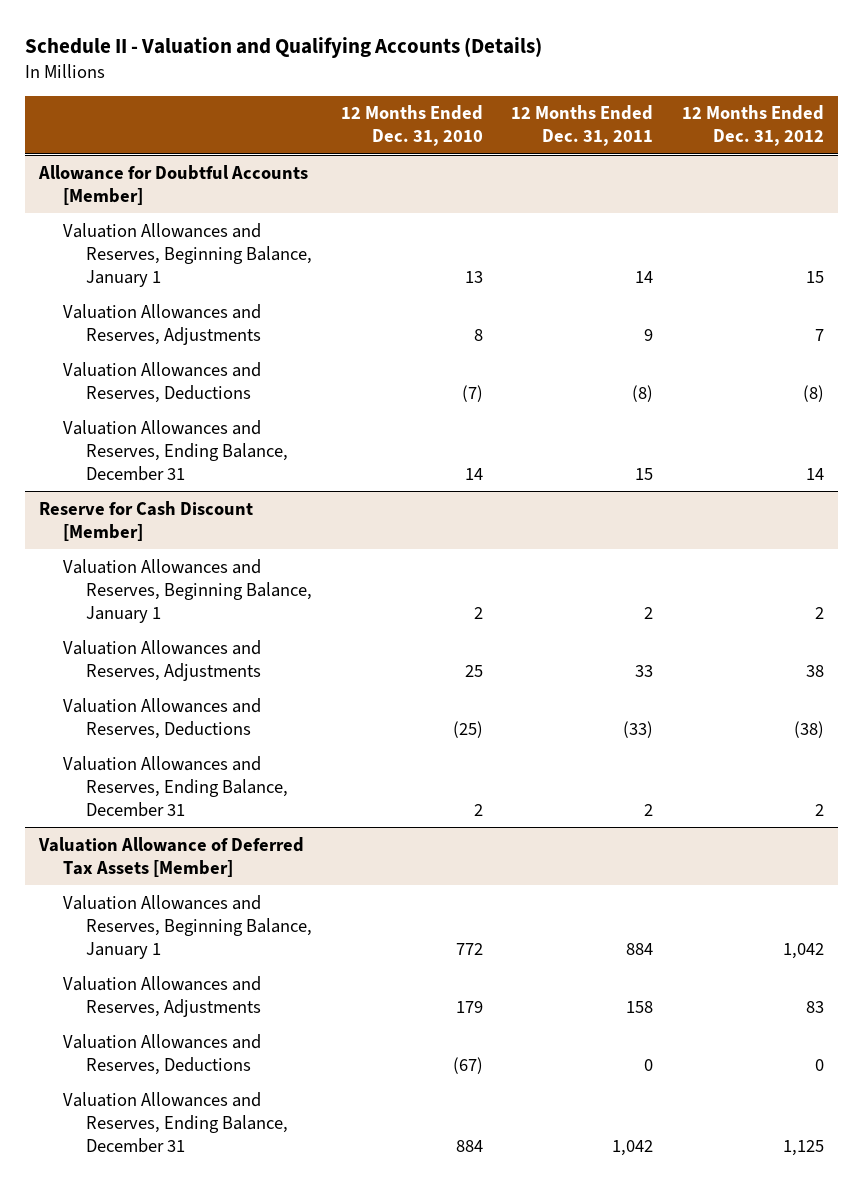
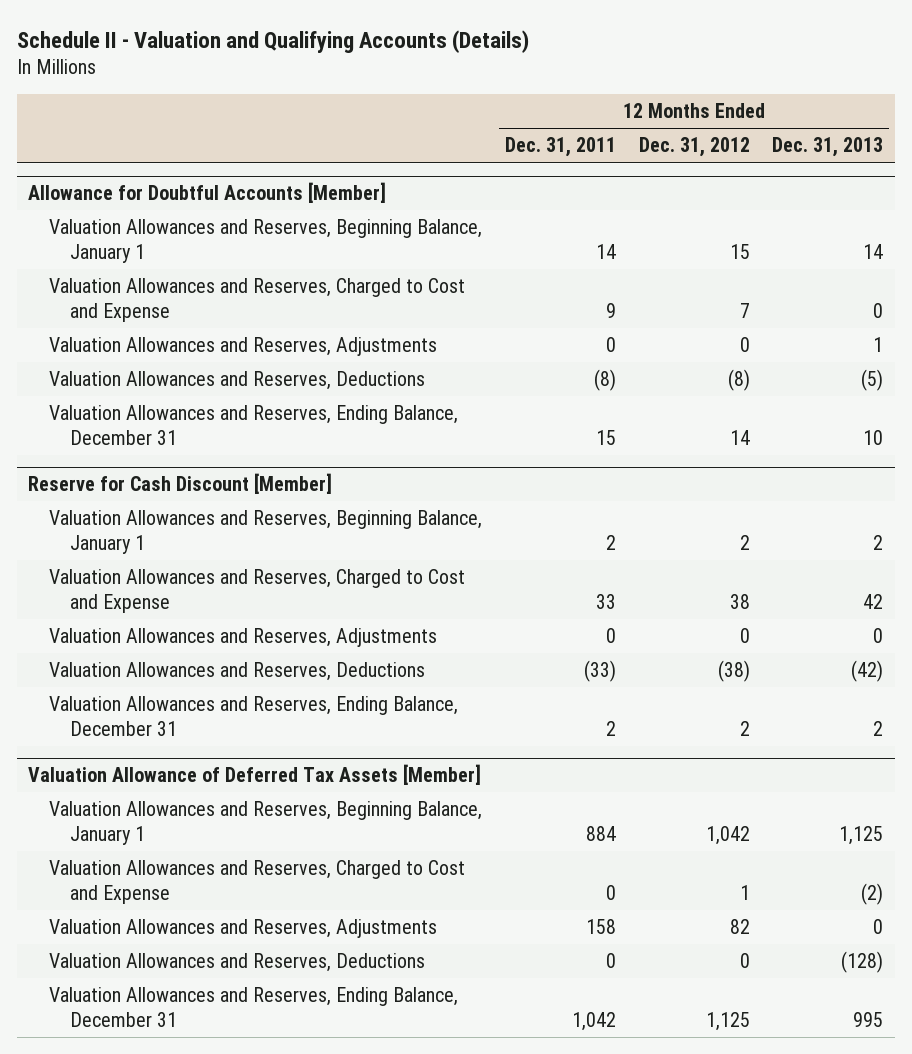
- | 12 Months Ended Dec. 31, 2010 | 12 Months Ended Dec. 31, 2011 | 12 Months Ended Dec. 31, 2012
+ | 12 Months Ended Dec. 31, 2011 | 12 Months Ended Dec. 31, 2012 | 12 Months Ended Dec. 31, 2013
@ Allowance for Doubtful Accounts [Member]
- Valuation Allowances and Reserves, Adjustments | 8 | 9 | 7
+ Valuation Allowances and Reserves, Charged to Cost and Expense | 9 | 7 | 0
+ Valuation Allowances and Reserves, Adjustments | 0 | 0 | 1
@ Reserve for Cash Discount [Member]
- Valuation Allowances and Reserves, Adjustments | 25 | 33 | 38
+ Valuation Allowances and Reserves, Charged to Cost and Expense | 33 | 38 | 42
+ Valuation Allowances and Reserves, Adjustments | 0 | 0 | 0
@ Valuation Allowance of Deferred Tax Assets [Member]
- Valuation Allowances and Reserves, Adjustments | 179 | 158 | 83
+ Valuation Allowances and Reserves, Charged to Cost and Expense | 0 | 1 | (2)
+ Valuation Allowances and Reserves, Adjustments | 158 | 82 | 0

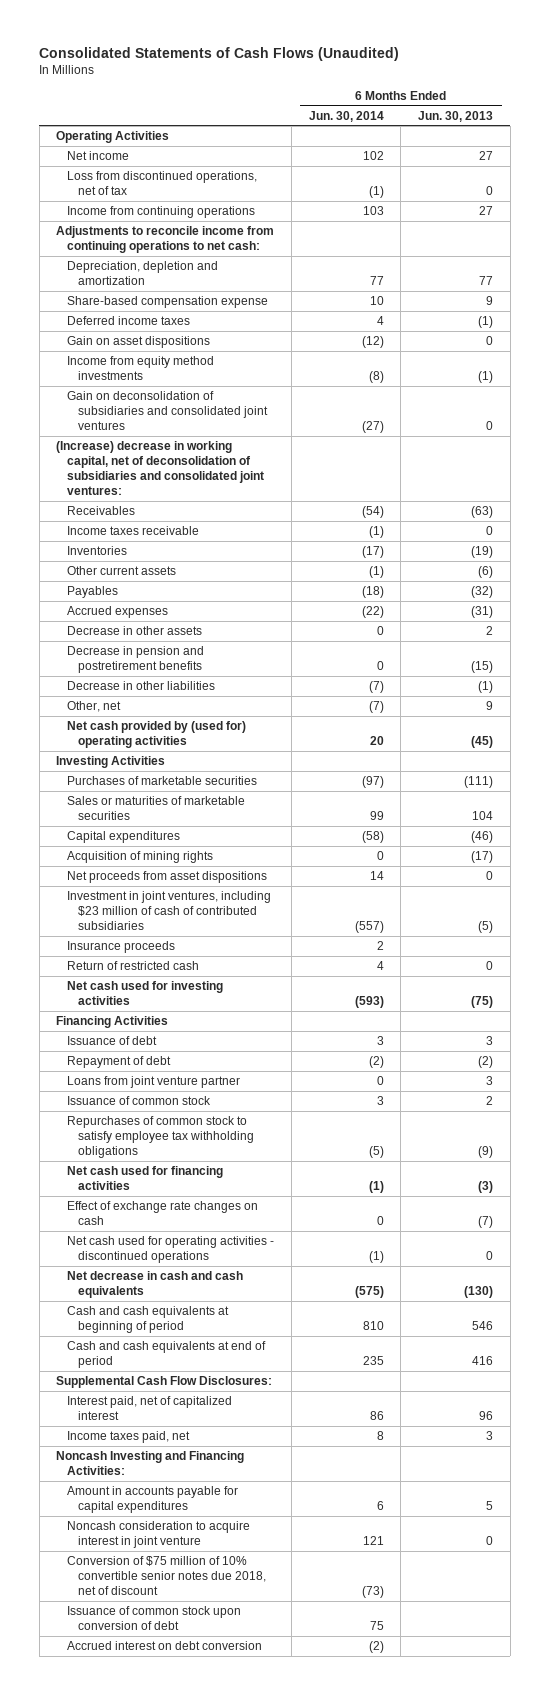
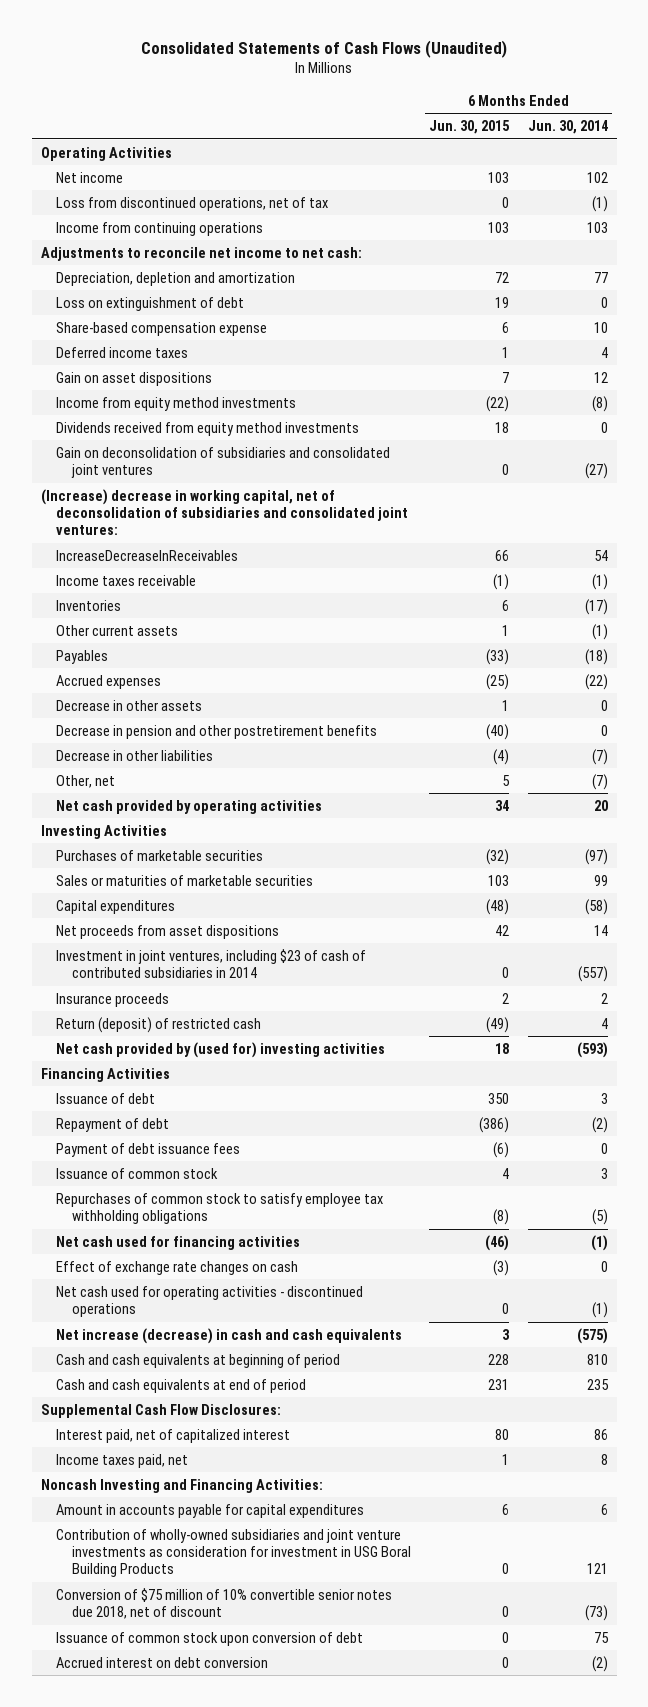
- | 6 Months Ended Jun. 30, 2014 | 6 Months Ended Jun. 30, 2013
+ | 6 Months Ended Jun. 30, 2015 | 6 Months Ended Jun. 30, 2014
- Adjustments to reconcile income from continuing operations to net cash:
+ Adjustments to reconcile net income to net cash:
+ Loss on extinguishment of debt | 19 | 0
- Gain on asset dispositions | (12) | 0
+ Gain on asset dispositions | 7 | 12
+ Dividends received from equity method investments | 18 | 0
- Receivables | (54) | (63)
+ IncreaseDecreaseInReceivables | 66 | 54
- Decrease in pension and postretirement benefits | 0 | (15)
+ Decrease in pension and other postretirement benefits | (40) | 0
- Net cash provided by (used for) operating activities | 20 | (45)
+ Net cash provided by operating activities | 34 | 20
- Acquisition of mining rights | 0 | (17)
- Investment in joint ventures, including $23 million of cash of contributed subsidiaries | (557) | (5)
+ Investment in joint ventures, including $23 of cash of contributed subsidiaries in 2014 | 0 | (557)
- Return of restricted cash | 4 | 0
- Net cash used for investing activities | (593) | (75)
+ Return (deposit) of restricted cash | (49) | 4
+ Net cash provided by (used for) investing activities | 18 | (593)
- Loans from joint venture partner | 0 | 3
+ Payment of debt issuance fees | (6) | 0
- Net decrease in cash and cash equivalents | (575) | (130)
+ Net increase (decrease) in cash and cash equivalents | 3 | (575)
- Noncash consideration to acquire interest in joint venture | 121 | 0
+ Contribution of wholly-owned subsidiaries and joint venture investments as consideration for investment in USG Boral Building Products | 0 | 121

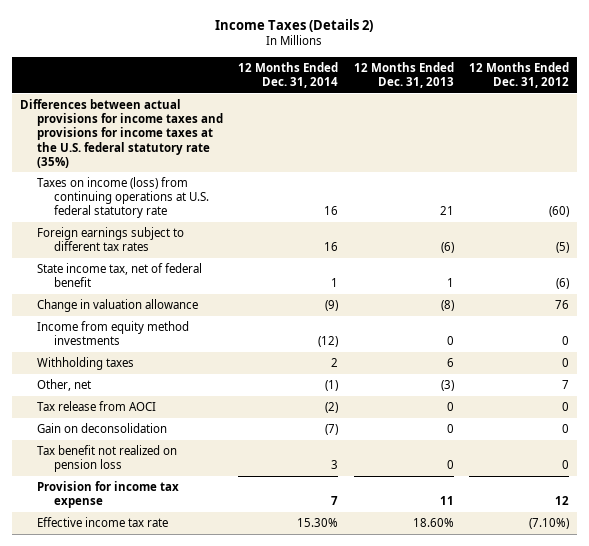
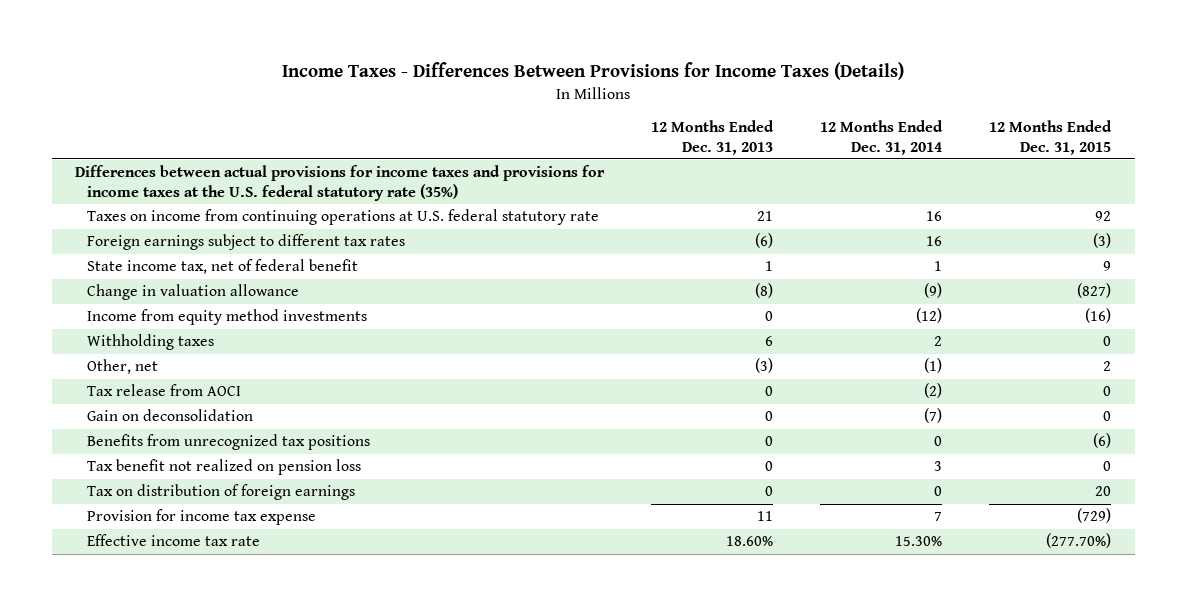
- Income Taxes (Details 2)
+ Income Taxes - Differences Between Provisions for Income Taxes (Details)
- | 12 Months Ended Dec. 31, 2014 | 12 Months Ended Dec. 31, 2013 | 12 Months Ended Dec. 31, 2012
+ | 12 Months Ended Dec. 31, 2013 | 12 Months Ended Dec. 31, 2014 | 12 Months Ended Dec. 31, 2015
- Taxes on income (loss) from continuing operations at U.S. federal statutory rate | 16 | 21 | (60)
+ Taxes on income from continuing operations at U.S. federal statutory rate | 21 | 16 | 92
+ Benefits from unrecognized tax positions | 0 | 0 | (6)
+ Tax on distribution of foreign earnings | 0 | 0 | 20

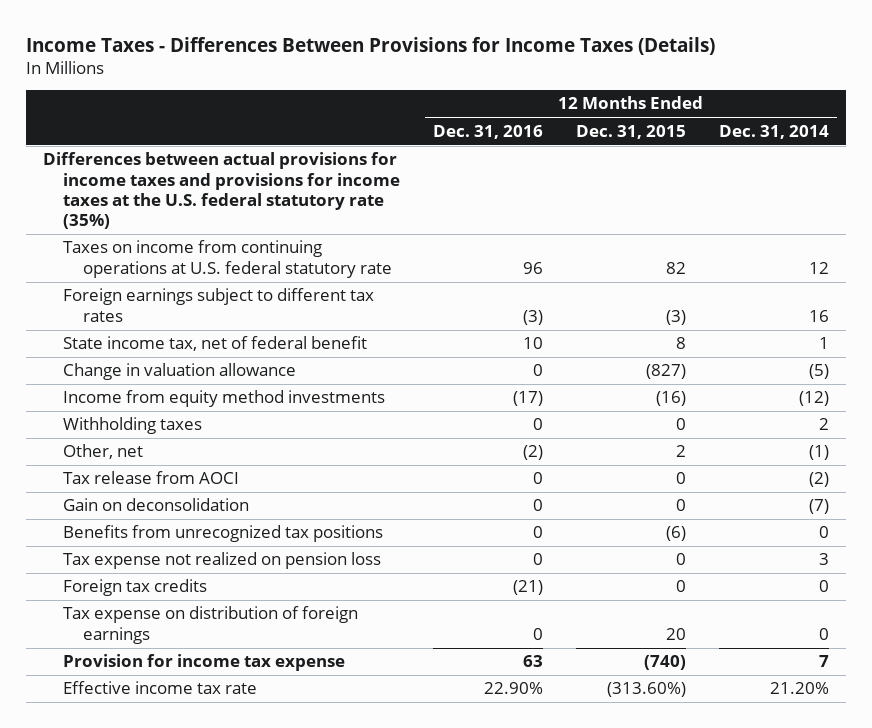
- | 12 Months Ended Dec. 31, 2013 | 12 Months Ended Dec. 31, 2014 | 12 Months Ended Dec. 31, 2015
+ | 12 Months Ended Dec. 31, 2016 | 12 Months Ended Dec. 31, 2015 | 12 Months Ended Dec. 31, 2014
- Taxes on income from continuing operations at U.S. federal statutory rate | 21 | 16 | 92
+ Taxes on income from continuing operations at U.S. federal statutory rate | 96 | 82 | 12
- State income tax, net of federal benefit | 1 | 1 | 9
- Change in valuation allowance | (8) | (9) | (827)
+ State income tax, net of federal benefit | 10 | 8 | 1
+ Change in valuation allowance | 0 | (827) | (5)
- Tax benefit not realized on pension loss | 0 | 3 | 0
- Tax on distribution of foreign earnings | 0 | 0 | 20
- Provision for income tax expense | 11 | 7 | (729)
- Effective income tax rate | 18.60% | 15.30% | (277.70%)
+ Tax expense not realized on pension loss | 0 | 0 | 3
+ Foreign tax credits | (21) | 0 | 0
+ Tax expense on distribution of foreign earnings | 0 | 20 | 0
+ Provision for income tax expense | 63 | (740) | 7
+ Effective income tax rate | 22.90% | (313.60%) | 21.20%

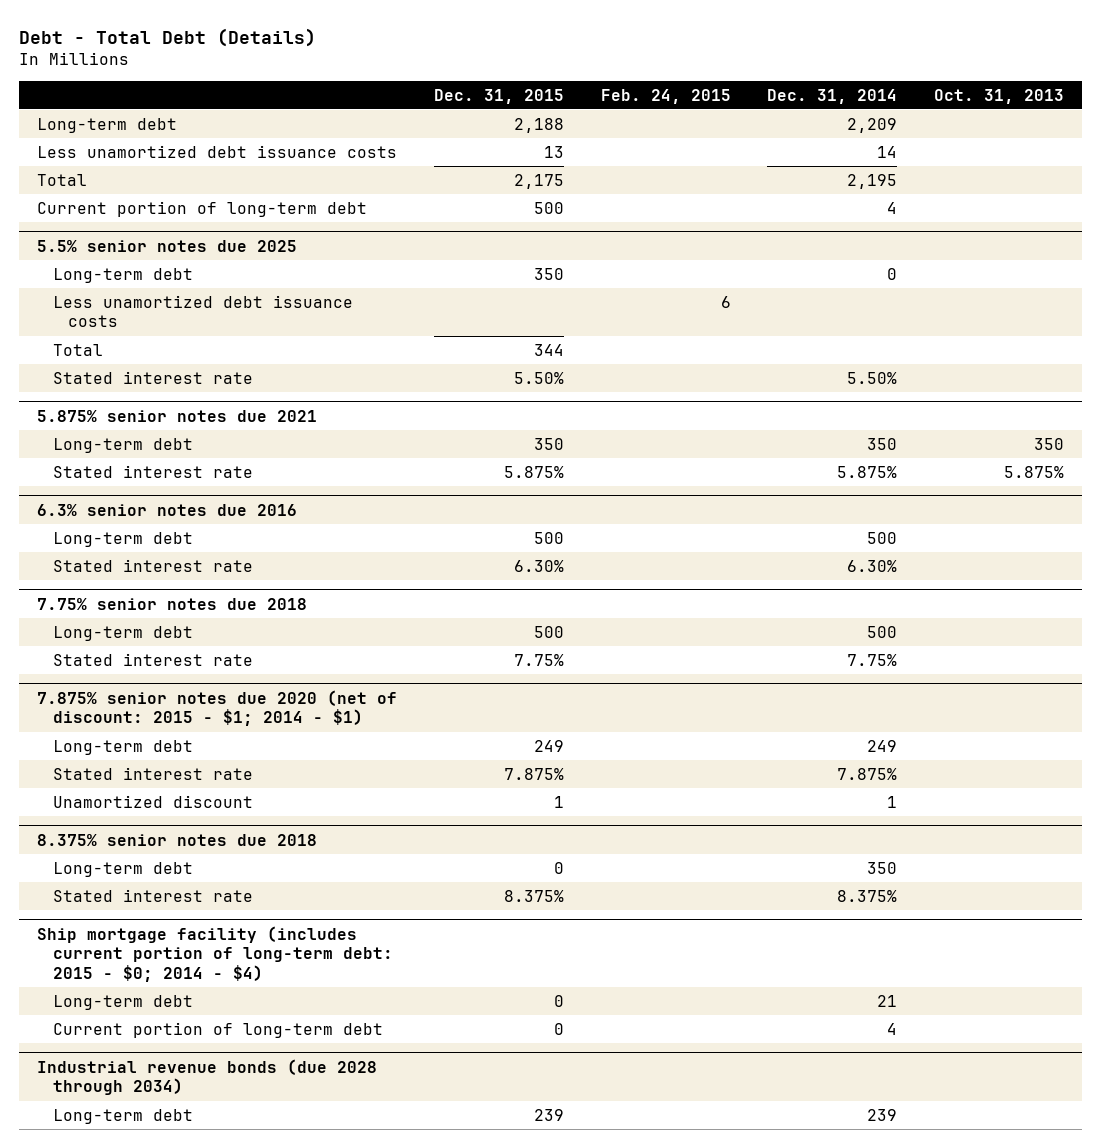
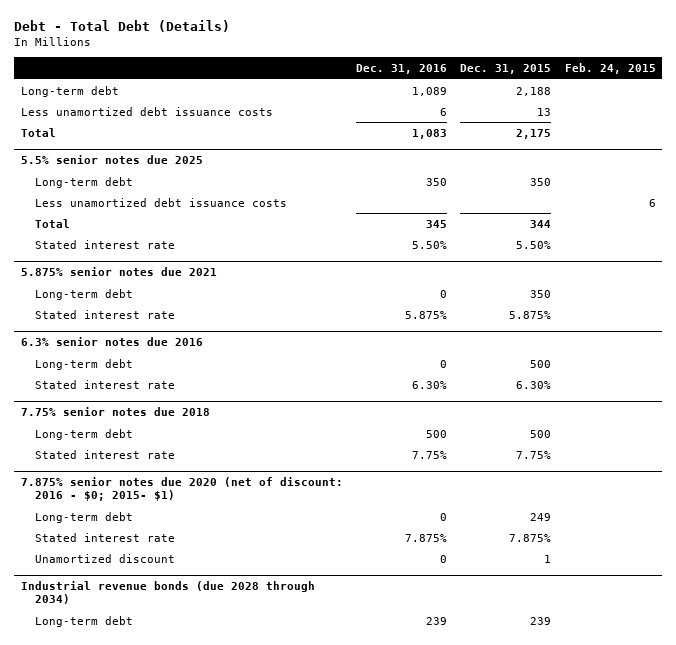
- | Dec. 31, 2015 | Feb. 24, 2015 | Dec. 31, 2014 | Oct. 31, 2013
+ | Dec. 31, 2016 | Dec. 31, 2015 | Feb. 24, 2015
- Current portion of long-term debt | 500 | | 4 |
- 7.875% senior notes due 2020 (net of discount: 2015 - $1; 2014 - $1)
+ 7.875% senior notes due 2020 (net of discount: 2016 - $0; 2015- $1)
- 8.375% senior notes due 2018
- Long-term debt | 0 | | 350 |
- Stated interest rate | 8.375% | | 8.375% |
- Ship mortgage facility (includes current portion of long-term debt: 2015 - $0; 2014 - $4)
- Long-term debt | 0 | | 21 |
- Current portion of long-term debt | 0 | | 4 |

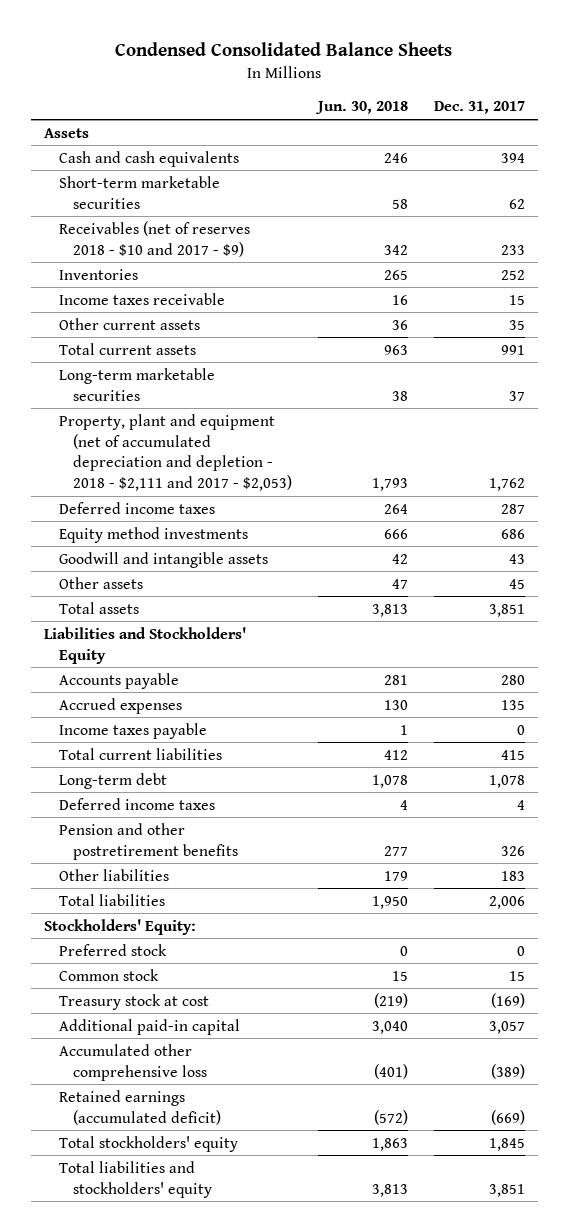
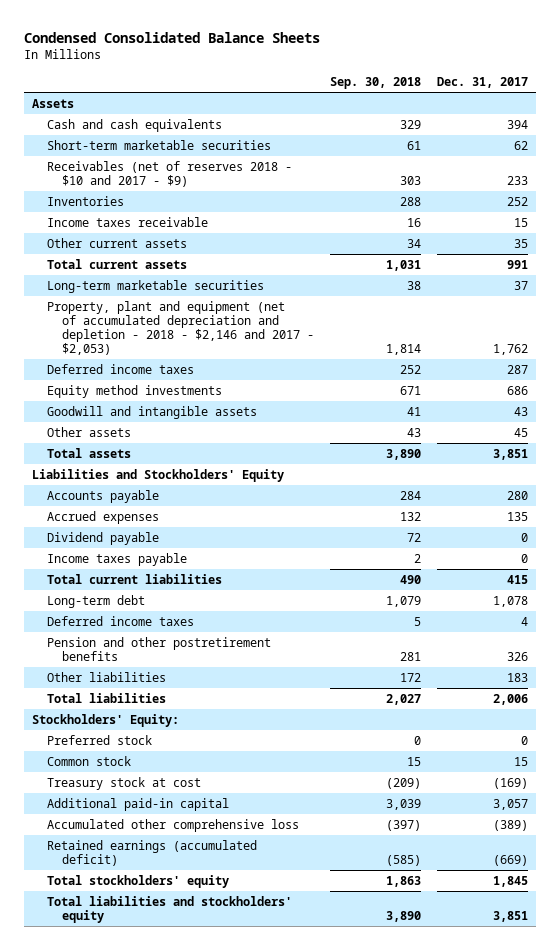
- | Jun. 30, 2018 | Dec. 31, 2017
+ | Sep. 30, 2018 | Dec. 31, 2017
- Property, plant and equipment (net of accumulated depreciation and depletion - 2018 - $2,111 and 2017 - $2,053) | 1,793 | 1,762
+ Property, plant and equipment (net of accumulated depreciation and depletion - 2018 - $2,146 and 2017 - $2,053) | 1,814 | 1,762
+ Dividend payable | 72 | 0

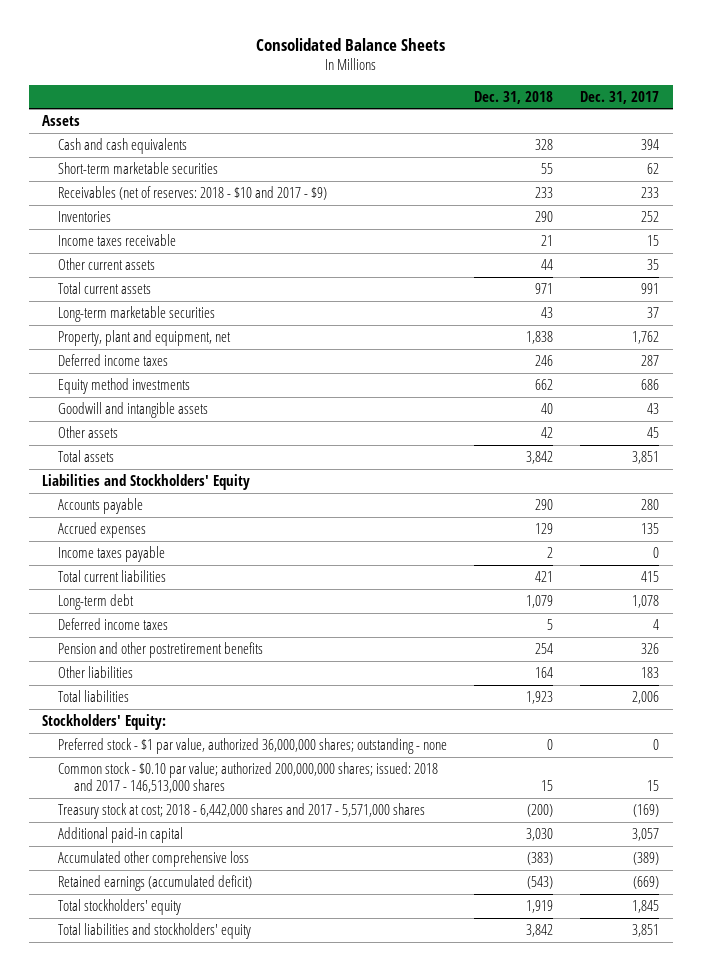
- Condensed Consolidated Balance Sheets
+ Consolidated Balance Sheets
- | Sep. 30, 2018 | Dec. 31, 2017
+ | Dec. 31, 2018 | Dec. 31, 2017
- Receivables (net of reserves 2018 - $10 and 2017 - $9) | 303 | 233
+ Receivables (net of reserves: 2018 - $10 and 2017 - $9) | 233 | 233
- Property, plant and equipment (net of accumulated depreciation and depletion - 2018 - $2,146 and 2017 - $2,053) | 1,814 | 1,762
+ Property, plant and equipment, net | 1,838 | 1,762
- Dividend payable | 72 | 0
- Preferred stock | 0 | 0
- Common stock | 15 | 15
- Treasury stock at cost | (209) | (169)
+ Preferred stock - $1 par value, authorized 36,000,000 shares; outstanding - none | 0 | 0
+ Common stock - $0.10 par value; authorized 200,000,000 shares; issued: 2018 and 2017 - 146,513,000 shares | 15 | 15
+ Treasury stock at cost; 2018 - 6,442,000 shares and 2017 - 5,571,000 shares | (200) | (169)

